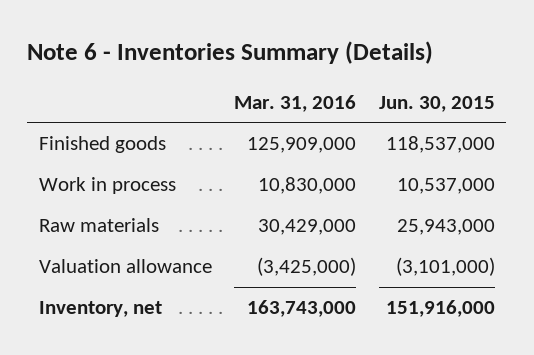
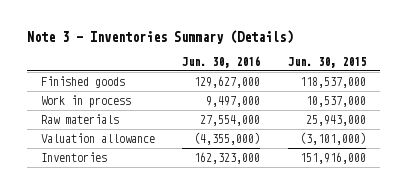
- Note 6 - Inventories Summary (Details)
+ Note 3 - Inventories Summary (Details)
- | Mar. 31, 2016 | Jun. 30, 2015
+ | Jun. 30, 2016 | Jun. 30, 2015
- Inventory, net | 163,743,000 | 151,916,000
+ Inventories | 162,323,000 | 151,916,000

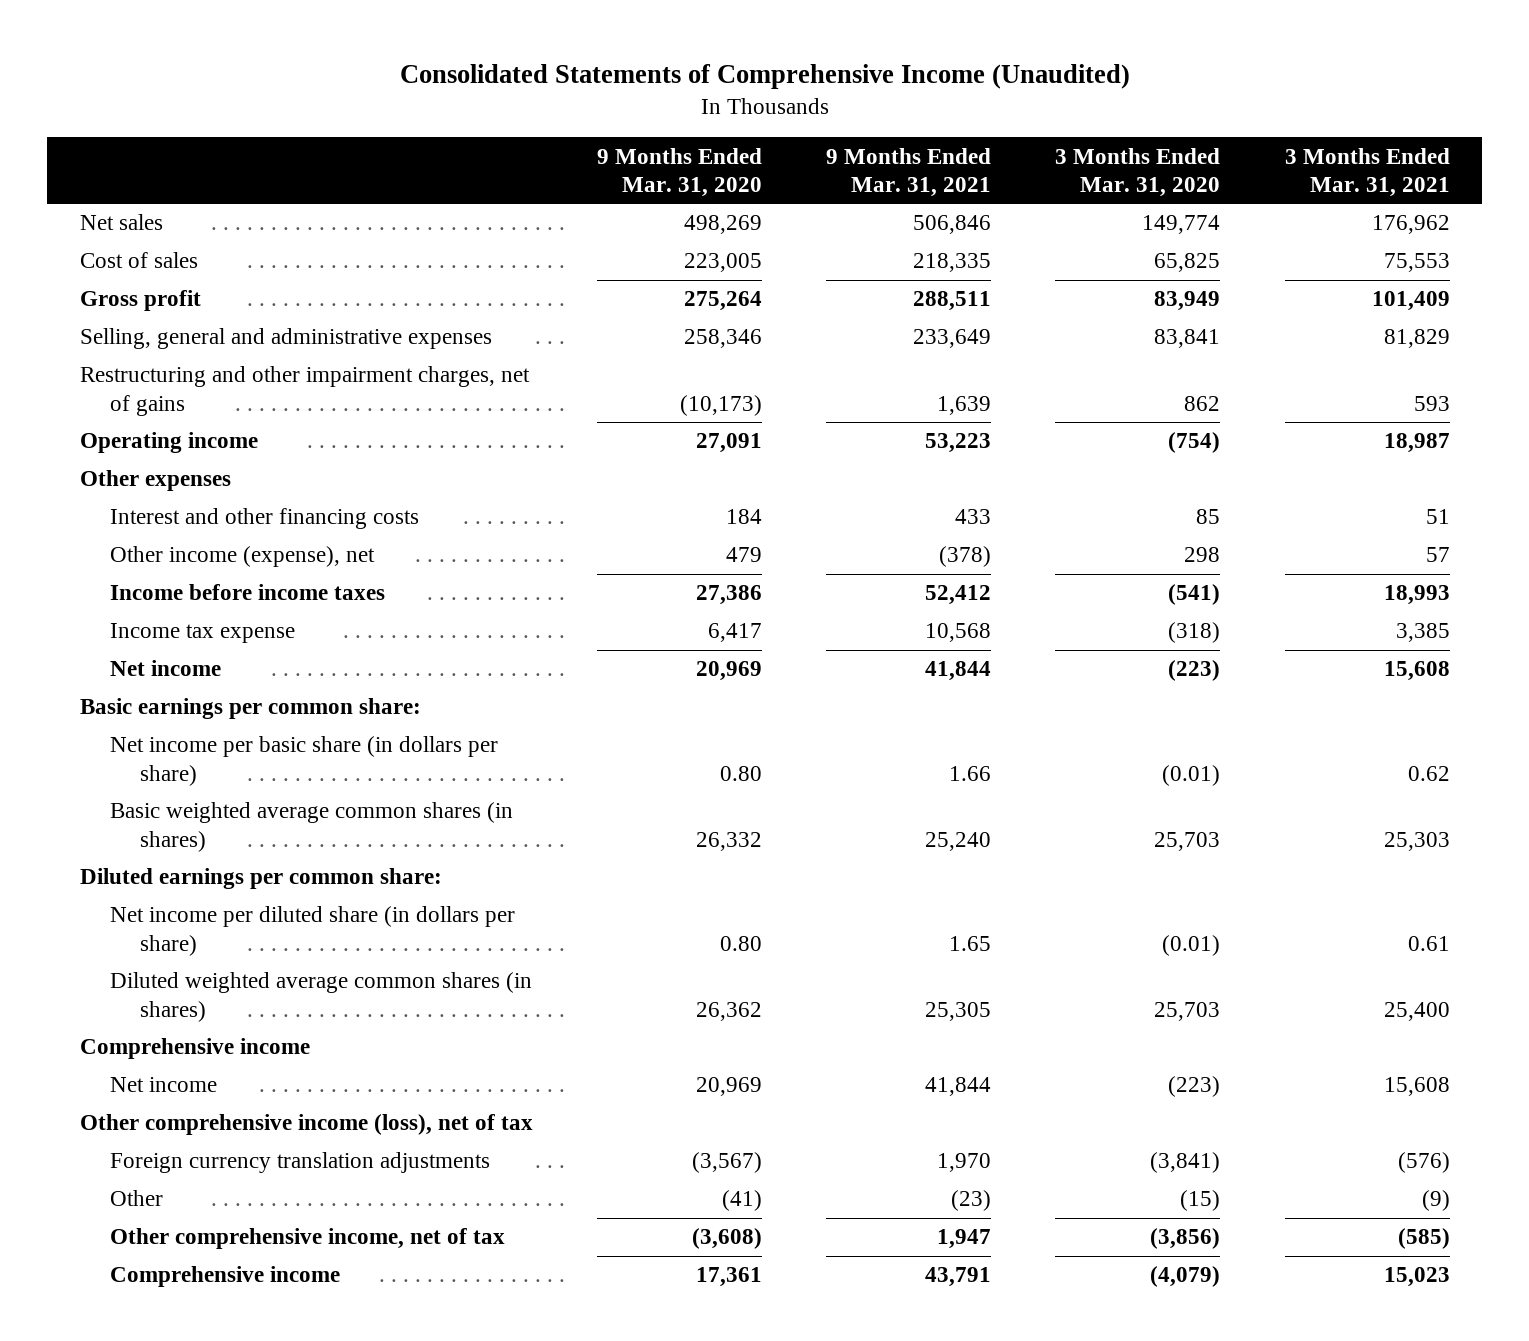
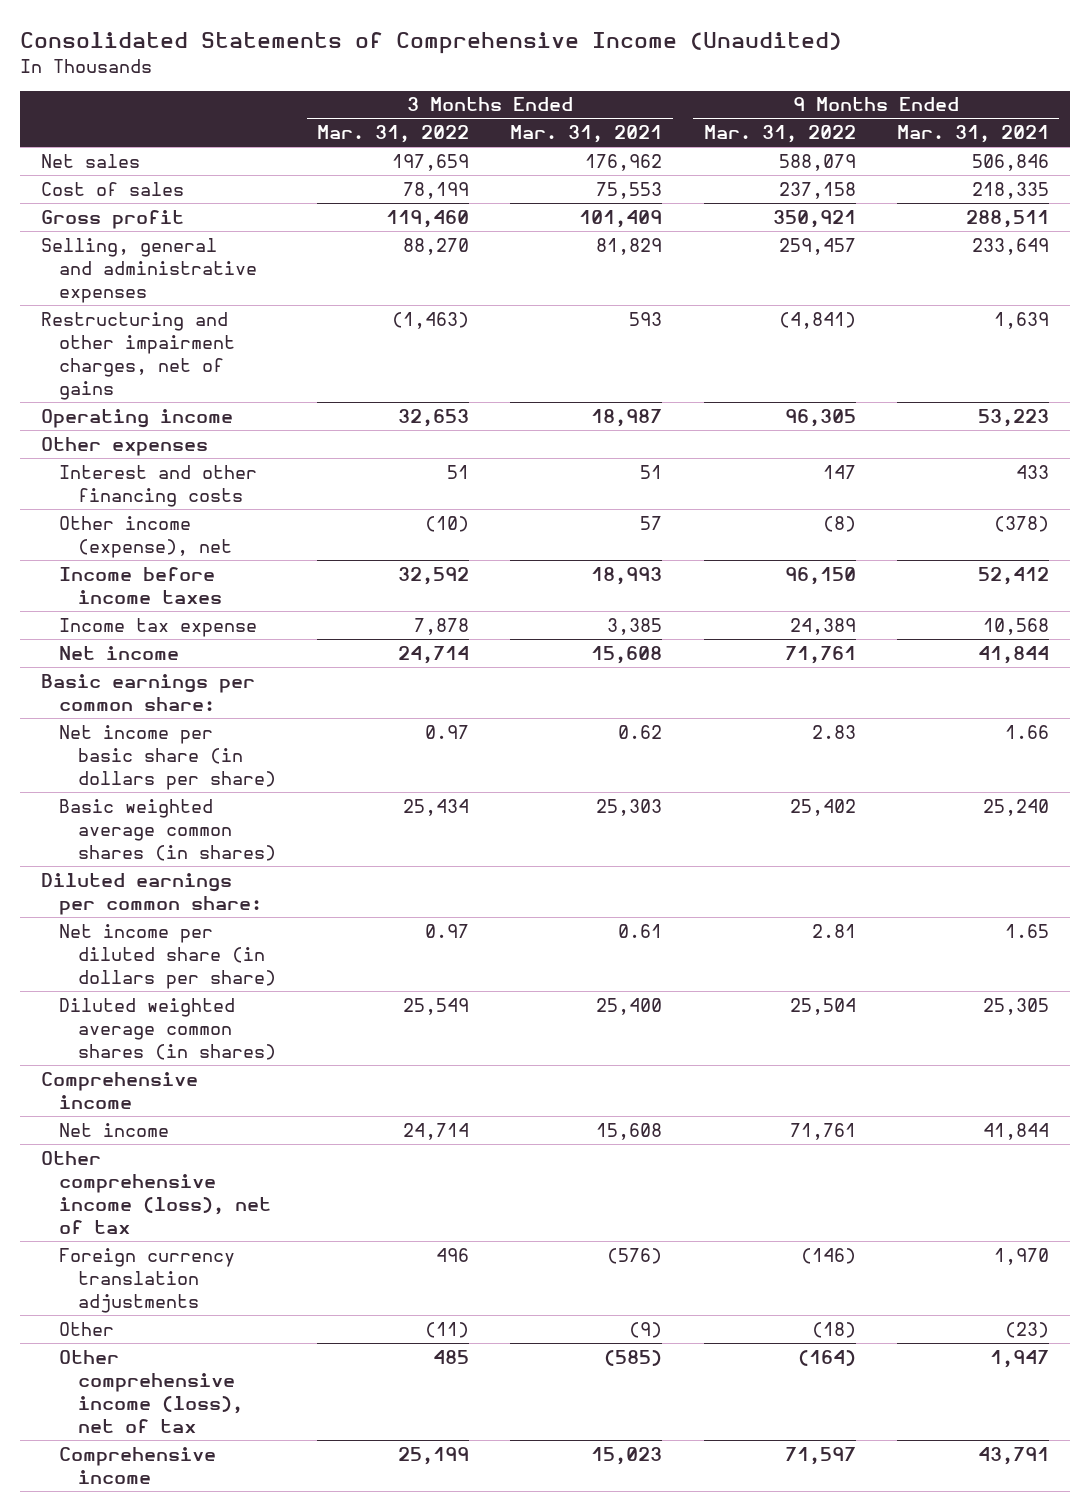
- | 9 Months Ended Mar. 31, 2020 | 9 Months Ended Mar. 31, 2021 | 3 Months Ended Mar. 31, 2020 | 3 Months Ended Mar. 31, 2021
+ | 3 Months Ended Mar. 31, 2022 | 3 Months Ended Mar. 31, 2021 | 9 Months Ended Mar. 31, 2022 | 9 Months Ended Mar. 31, 2021
- Other comprehensive income, net of tax | (3,608) | 1,947 | (3,856) | (585)
+ Other comprehensive income (loss), net of tax | 485 | (585) | (164) | 1,947

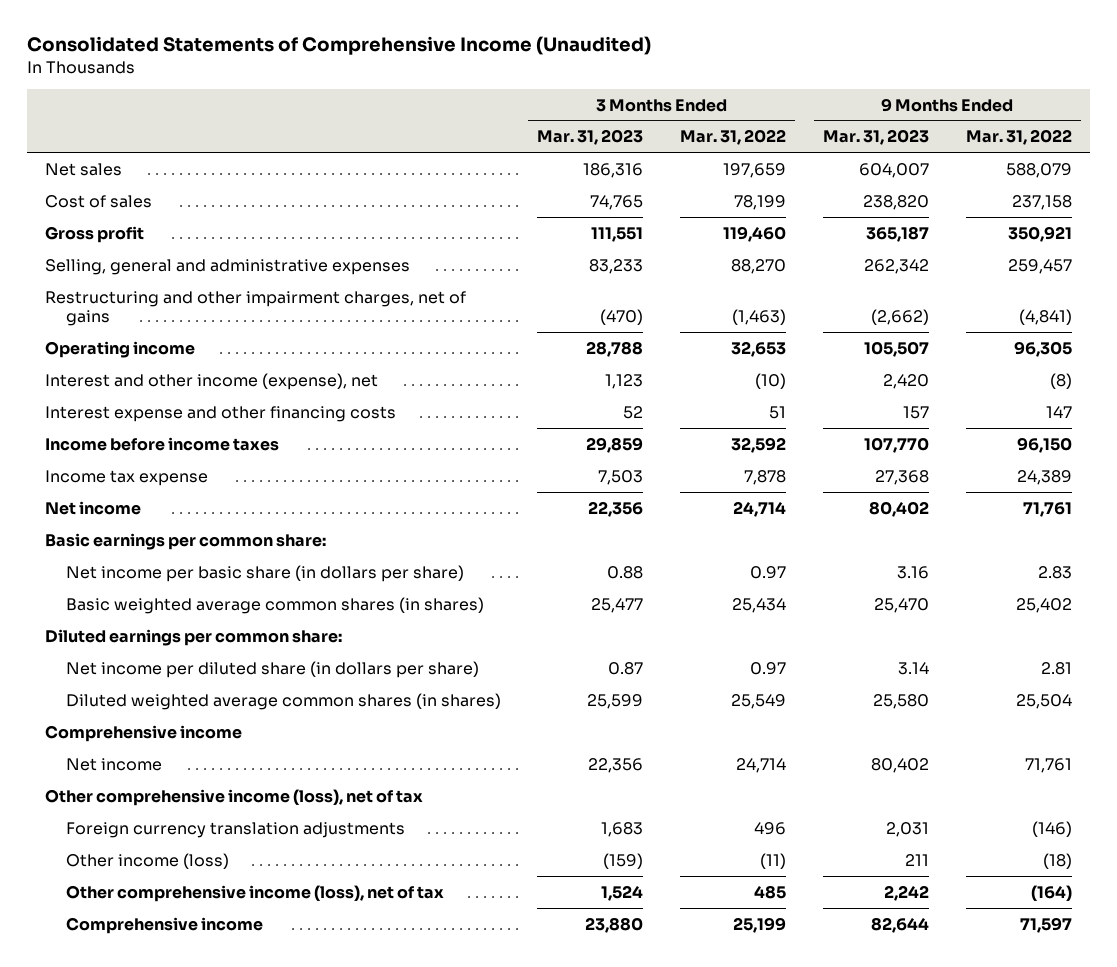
- | 3 Months Ended Mar. 31, 2022 | 3 Months Ended Mar. 31, 2021 | 9 Months Ended Mar. 31, 2022 | 9 Months Ended Mar. 31, 2021
+ | 3 Months Ended Mar. 31, 2023 | 3 Months Ended Mar. 31, 2022 | 9 Months Ended Mar. 31, 2023 | 9 Months Ended Mar. 31, 2022
- Other expenses
- Interest and other financing costs | 51 | 51 | 147 | 433
- Other income (expense), net | (10) | 57 | (8) | (378)
+ Interest and other income (expense), net | 1,123 | (10) | 2,420 | (8)
+ Interest expense and other financing costs | 52 | 51 | 157 | 147
- Other | (11) | (9) | (18) | (23)
+ Other income (loss) | (159) | (11) | 211 | (18)

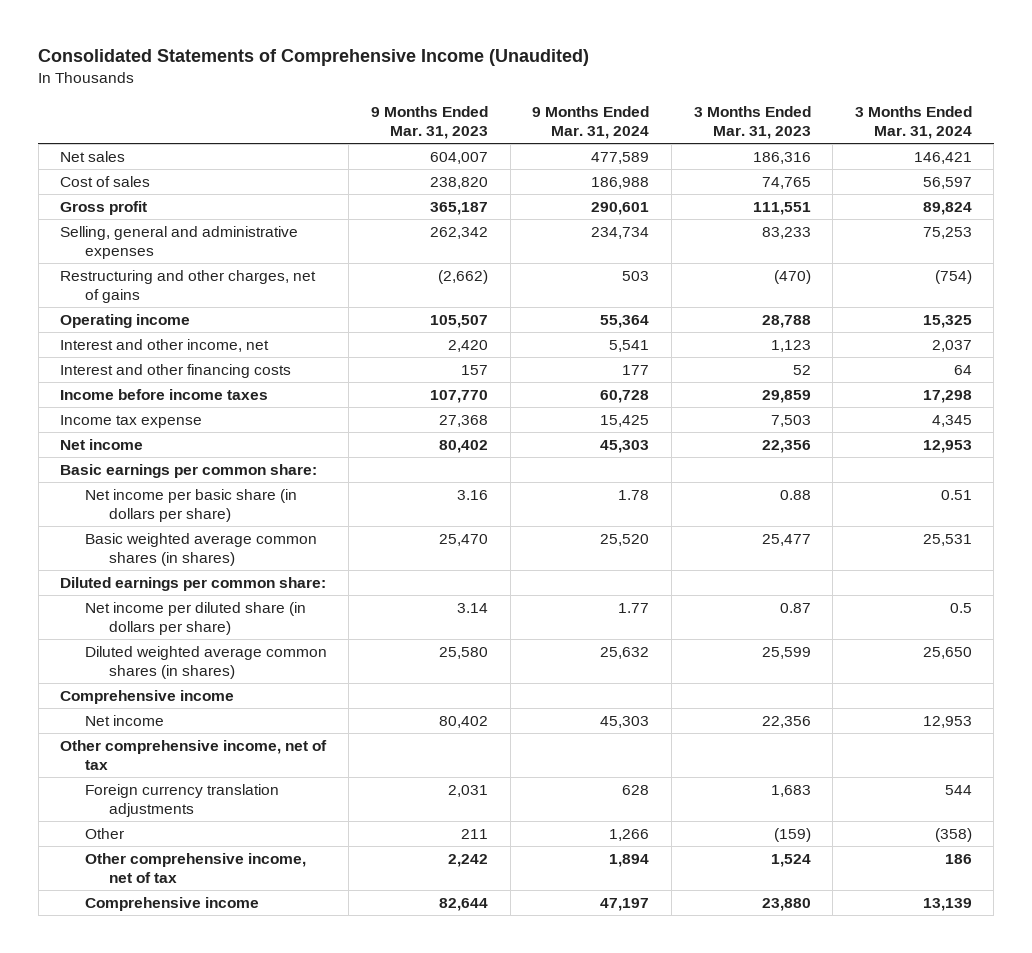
- | 3 Months Ended Mar. 31, 2023 | 3 Months Ended Mar. 31, 2022 | 9 Months Ended Mar. 31, 2023 | 9 Months Ended Mar. 31, 2022
+ | 9 Months Ended Mar. 31, 2023 | 9 Months Ended Mar. 31, 2024 | 3 Months Ended Mar. 31, 2023 | 3 Months Ended Mar. 31, 2024
- Restructuring and other impairment charges, net of gains | (470) | (1,463) | (2,662) | (4,841)
+ Restructuring and other charges, net of gains | (2,662) | 503 | (470) | (754)
- Interest and other income (expense), net | 1,123 | (10) | 2,420 | (8)
- Interest expense and other financing costs | 52 | 51 | 157 | 147
+ Interest and other income, net | 2,420 | 5,541 | 1,123 | 2,037
+ Interest and other financing costs | 157 | 177 | 52 | 64
- Other comprehensive income (loss), net of tax
+ Other comprehensive income, net of tax
- Other income (loss) | (159) | (11) | 211 | (18)
- Other comprehensive income (loss), net of tax | 1,524 | 485 | 2,242 | (164)
+ Other | 211 | 1,266 | (159) | (358)
+ Other comprehensive income, net of tax | 2,242 | 1,894 | 1,524 | 186

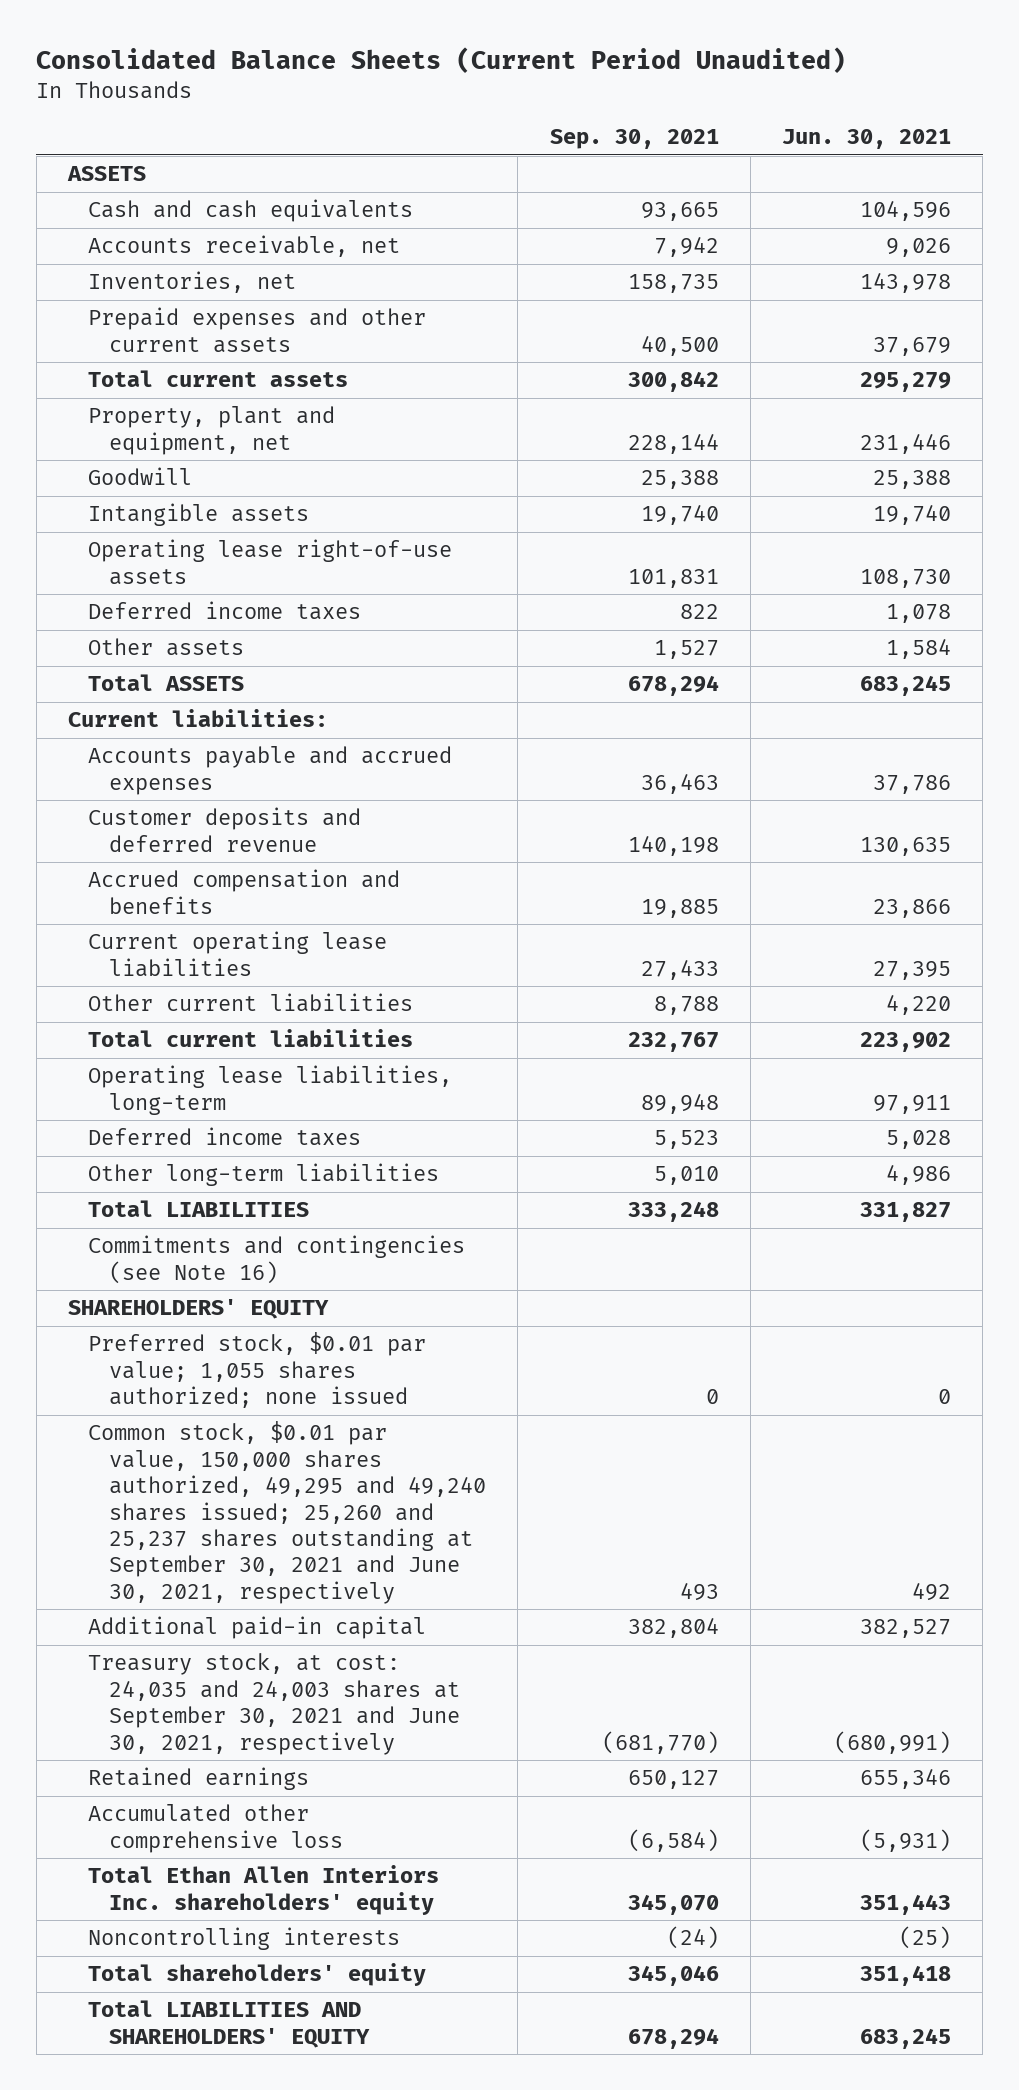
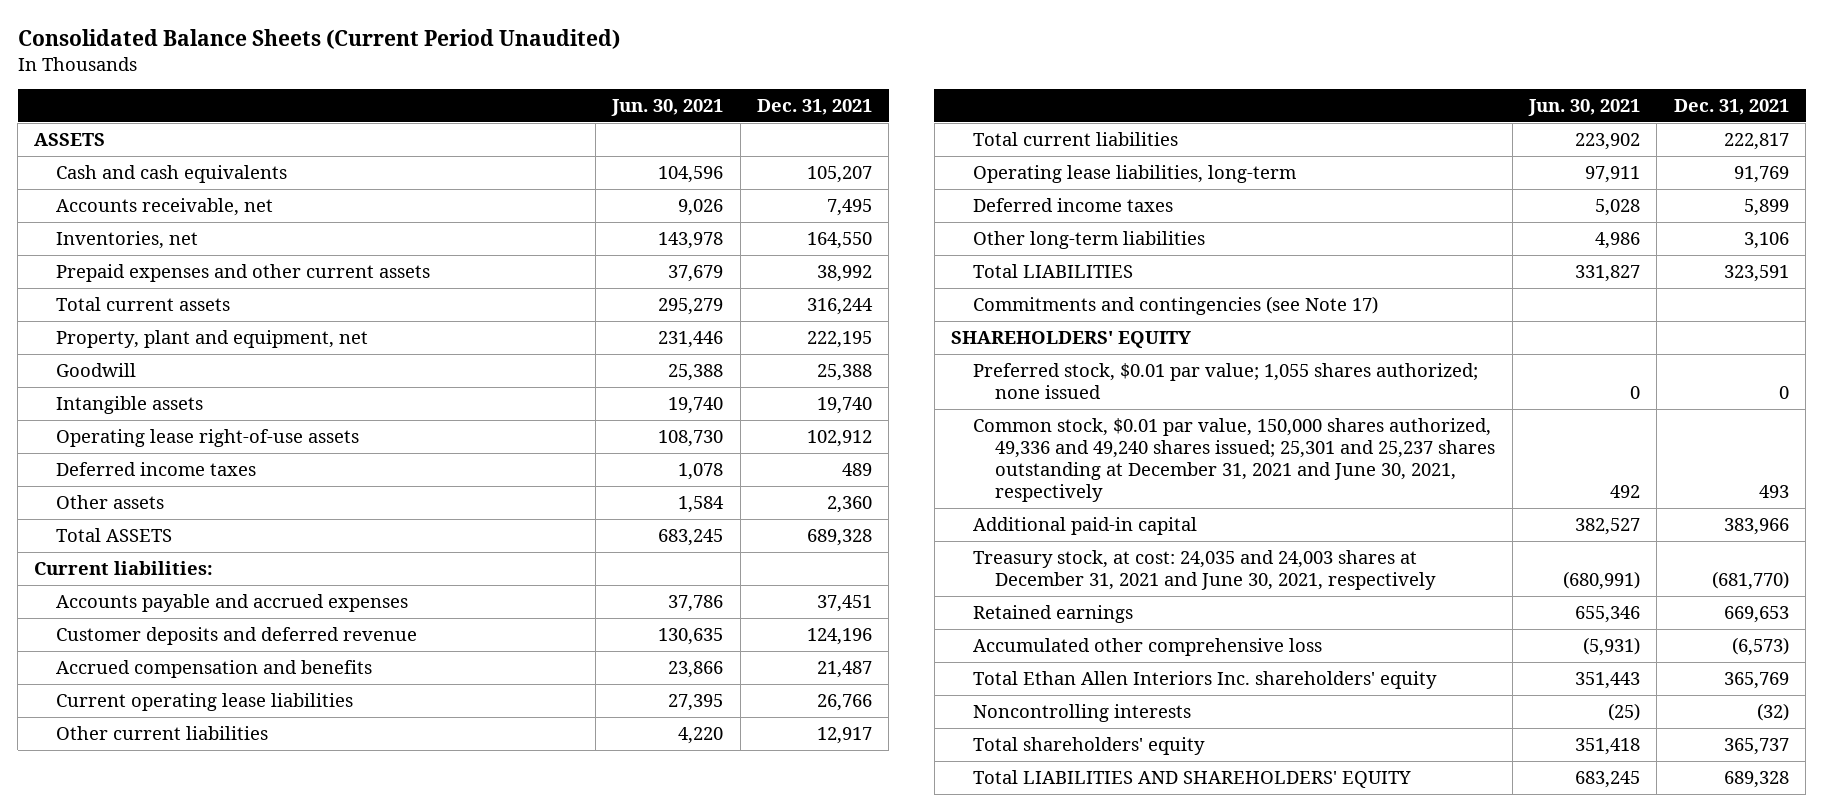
- | Sep. 30, 2021 | Jun. 30, 2021
+ | Jun. 30, 2021 | Dec. 31, 2021
- Commitments and contingencies (see Note 16)
+ Commitments and contingencies (see Note 17)
- Common stock, $0.01 par value, 150,000 shares authorized, 49,295 and 49,240 shares issued; 25,260 and 25,237 shares outstanding at September 30, 2021 and June 30, 2021, respectively | 493 | 492
+ Common stock, $0.01 par value, 150,000 shares authorized, 49,336 and 49,240 shares issued; 25,301 and 25,237 shares outstanding at December 31, 2021 and June 30, 2021, respectively | 492 | 493
- Treasury stock, at cost: 24,035 and 24,003 shares at September 30, 2021 and June 30, 2021, respectively | (681,770) | (680,991)
+ Treasury stock, at cost: 24,035 and 24,003 shares at December 31, 2021 and June 30, 2021, respectively | (680,991) | (681,770)

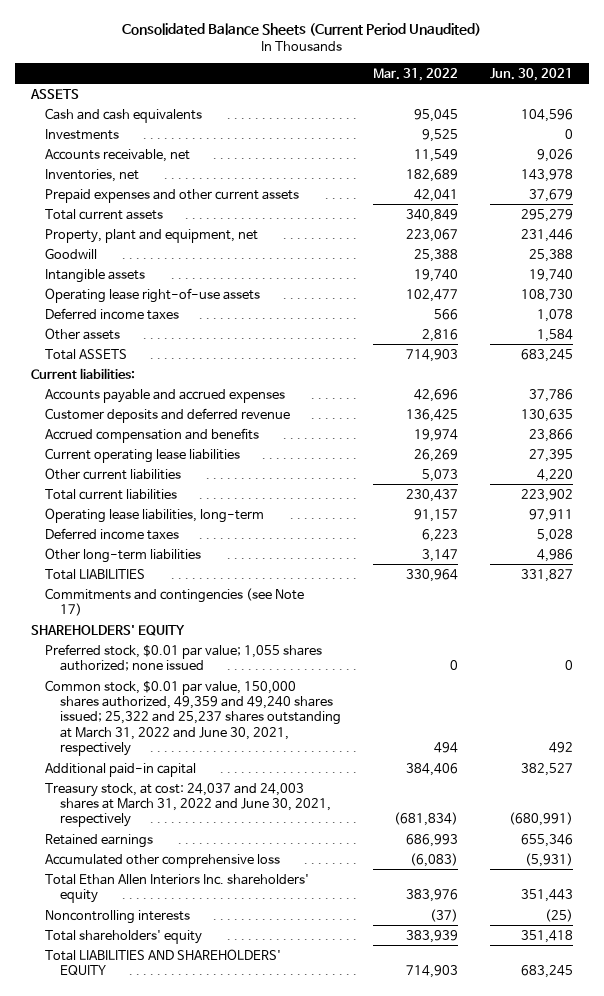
- | Jun. 30, 2021 | Dec. 31, 2021
+ | Mar. 31, 2022 | Jun. 30, 2021
+ Investments | 9,525 | 0
- Common stock, $0.01 par value, 150,000 shares authorized, 49,336 and 49,240 shares issued; 25,301 and 25,237 shares outstanding at December 31, 2021 and June 30, 2021, respectively | 492 | 493
+ Common stock, $0.01 par value, 150,000 shares authorized, 49,359 and 49,240 shares issued; 25,322 and 25,237 shares outstanding at March 31, 2022 and June 30, 2021, respectively | 494 | 492
- Treasury stock, at cost: 24,035 and 24,003 shares at December 31, 2021 and June 30, 2021, respectively | (680,991) | (681,770)
+ Treasury stock, at cost: 24,037 and 24,003 shares at March 31, 2022 and June 30, 2021, respectively | (681,834) | (680,991)

